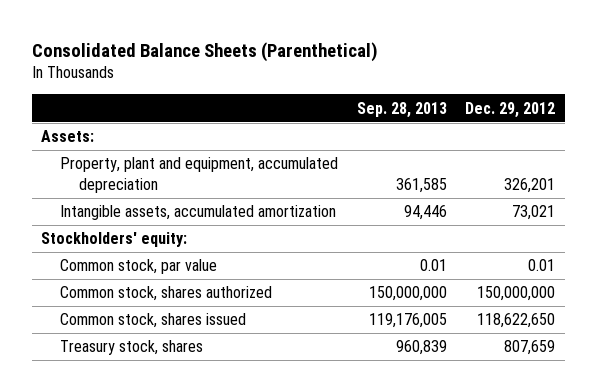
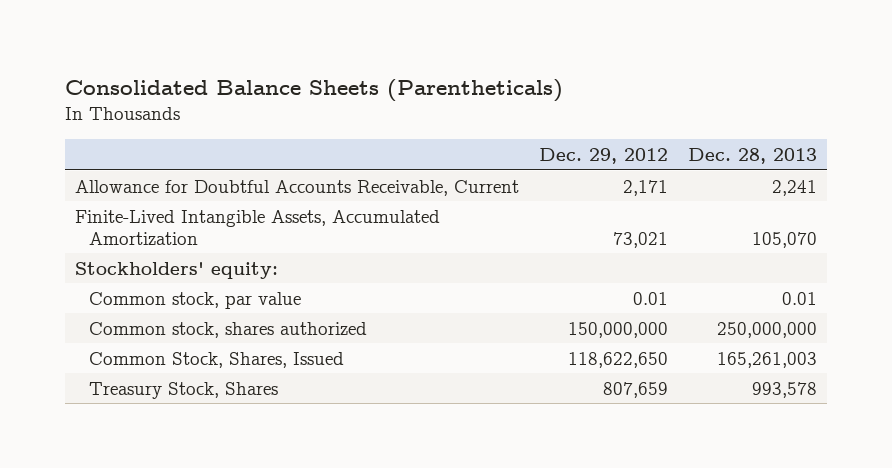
- Consolidated Balance Sheets (Parenthetical)
+ Consolidated Balance Sheets (Parentheticals)
- | Sep. 28, 2013 | Dec. 29, 2012
+ | Dec. 29, 2012 | Dec. 28, 2013
- Assets:
- Property, plant and equipment, accumulated depreciation | 361,585 | 326,201
- Intangible assets, accumulated amortization | 94,446 | 73,021
+ Allowance for Doubtful Accounts Receivable, Current | 2,171 | 2,241
+ Finite-Lived Intangible Assets, Accumulated Amortization | 73,021 | 105,070
- Common stock, shares issued | 119,176,005 | 118,622,650
- Treasury stock, shares | 960,839 | 807,659
+ Common Stock, Shares, Issued | 118,622,650 | 165,261,003
+ Treasury Stock, Shares | 807,659 | 993,578

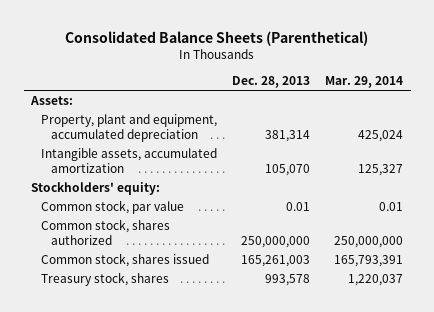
- Consolidated Balance Sheets (Parentheticals)
+ Consolidated Balance Sheets (Parenthetical)
- | Dec. 29, 2012 | Dec. 28, 2013
+ | Dec. 28, 2013 | Mar. 29, 2014
- Allowance for Doubtful Accounts Receivable, Current | 2,171 | 2,241
- Finite-Lived Intangible Assets, Accumulated Amortization | 73,021 | 105,070
+ Assets:
+ Property, plant and equipment, accumulated depreciation | 381,314 | 425,024
+ Intangible assets, accumulated amortization | 105,070 | 125,327
- Common Stock, Shares, Issued | 118,622,650 | 165,261,003
- Treasury Stock, Shares | 807,659 | 993,578
+ Common stock, shares issued | 165,261,003 | 165,793,391
+ Treasury stock, shares | 993,578 | 1,220,037

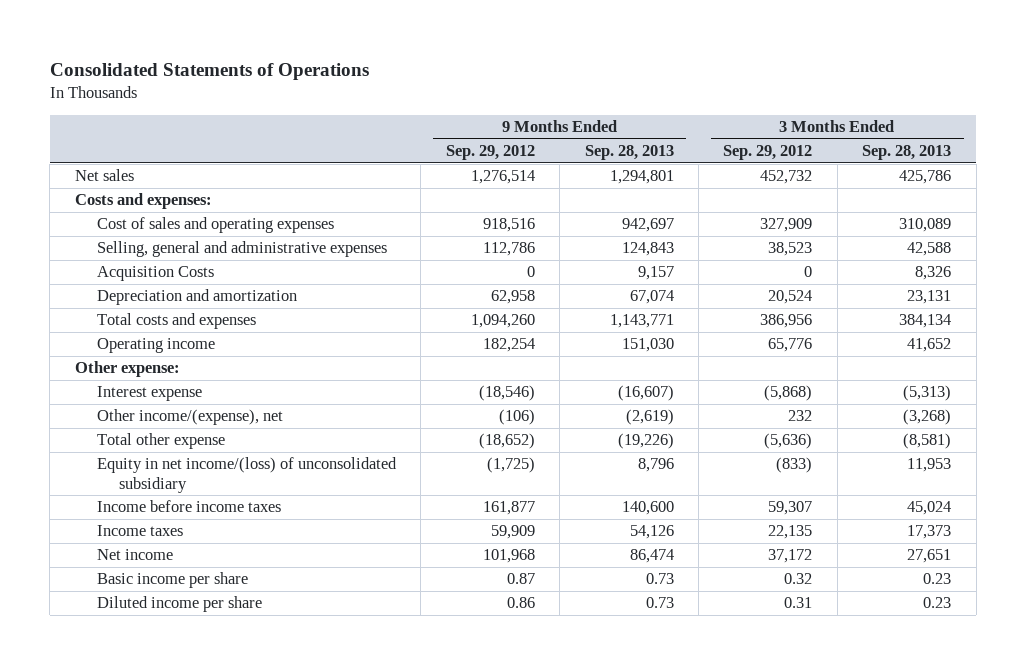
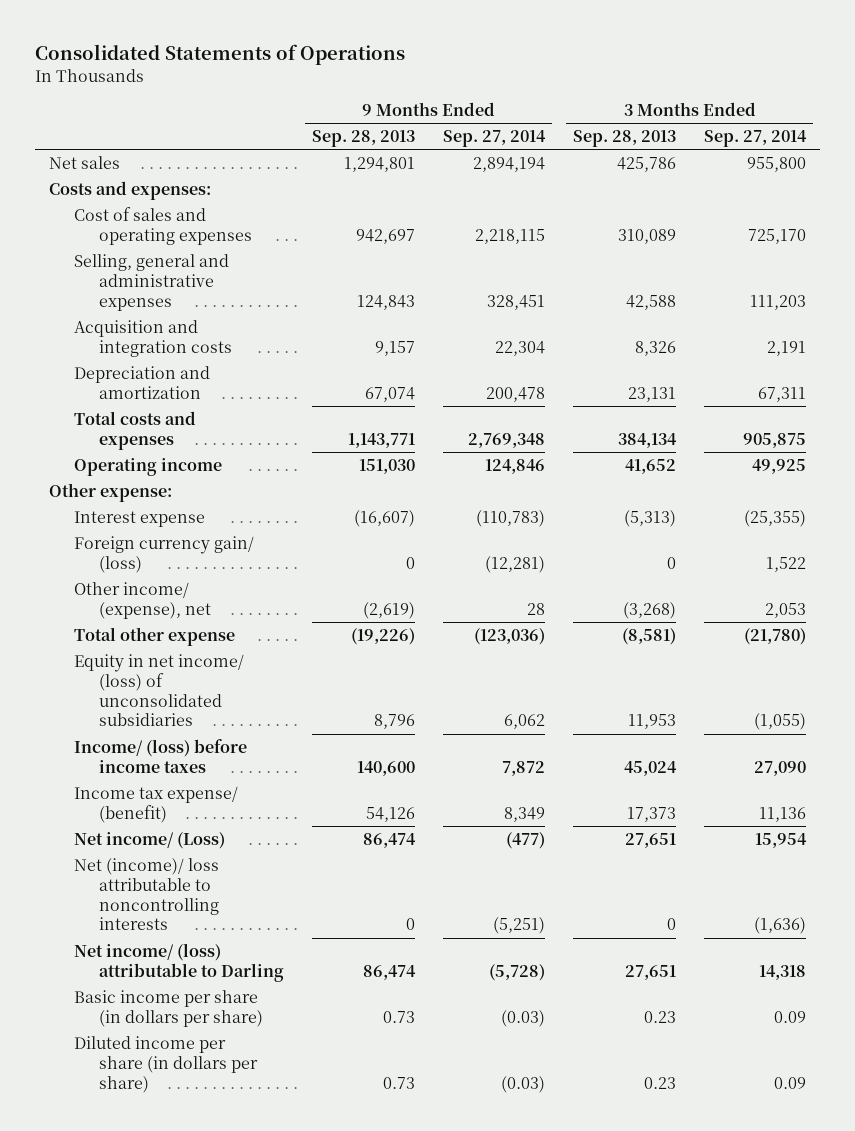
- | 9 Months Ended Sep. 29, 2012 | 9 Months Ended Sep. 28, 2013 | 3 Months Ended Sep. 29, 2012 | 3 Months Ended Sep. 28, 2013
+ | 9 Months Ended Sep. 28, 2013 | 9 Months Ended Sep. 27, 2014 | 3 Months Ended Sep. 28, 2013 | 3 Months Ended Sep. 27, 2014
- Acquisition Costs | 0 | 9,157 | 0 | 8,326
+ Acquisition and integration costs | 9,157 | 22,304 | 8,326 | 2,191
- Other income/(expense), net | (106) | (2,619) | 232 | (3,268)
+ Foreign currency gain/ (loss) | 0 | (12,281) | 0 | 1,522
+ Other income/ (expense), net | (2,619) | 28 | (3,268) | 2,053
- Equity in net income/(loss) of unconsolidated subsidiary | (1,725) | 8,796 | (833) | 11,953
- Income before income taxes | 161,877 | 140,600 | 59,307 | 45,024
- Income taxes | 59,909 | 54,126 | 22,135 | 17,373
- Net income | 101,968 | 86,474 | 37,172 | 27,651
- Basic income per share | 0.87 | 0.73 | 0.32 | 0.23
- Diluted income per share | 0.86 | 0.73 | 0.31 | 0.23
+ Equity in net income/ (loss) of unconsolidated subsidiaries | 8,796 | 6,062 | 11,953 | (1,055)
+ Income/ (loss) before income taxes | 140,600 | 7,872 | 45,024 | 27,090
+ Income tax expense/ (benefit) | 54,126 | 8,349 | 17,373 | 11,136
+ Net income/ (Loss) | 86,474 | (477) | 27,651 | 15,954
+ Net (income)/ loss attributable to noncontrolling interests | 0 | (5,251) | 0 | (1,636)
+ Net income/ (loss) attributable to Darling | 86,474 | (5,728) | 27,651 | 14,318
+ Basic income per share (in dollars per share) | 0.73 | (0.03) | 0.23 | 0.09
+ Diluted income per share (in dollars per share) | 0.73 | (0.03) | 0.23 | 0.09

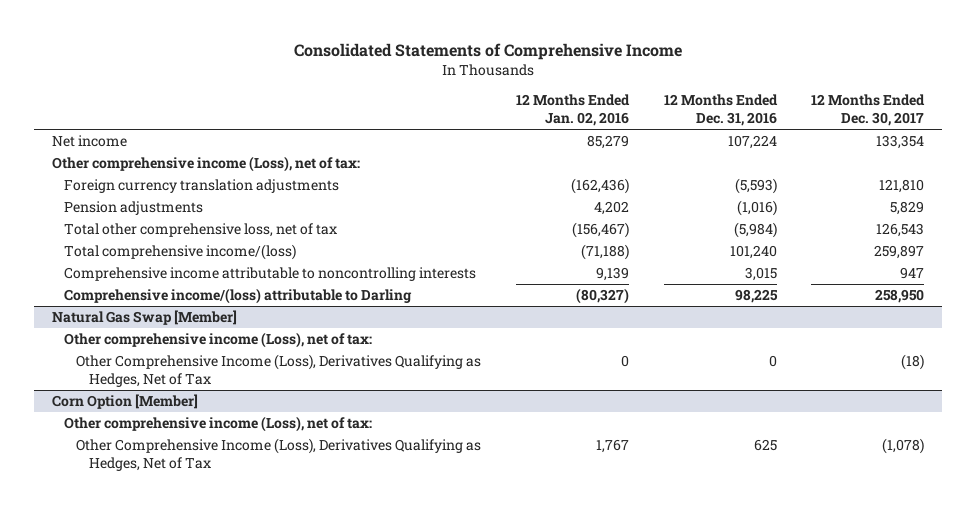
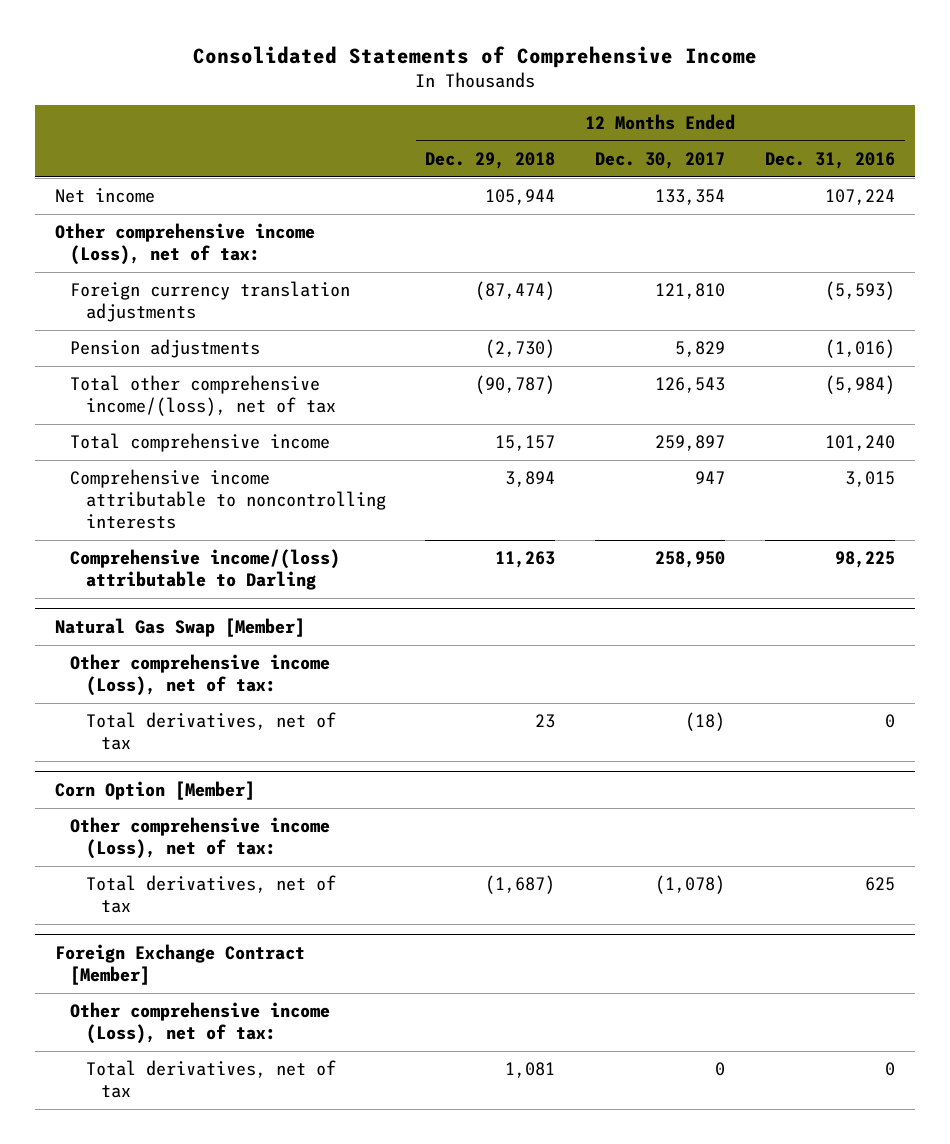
- | 12 Months Ended Jan. 02, 2016 | 12 Months Ended Dec. 31, 2016 | 12 Months Ended Dec. 30, 2017
+ | 12 Months Ended Dec. 29, 2018 | 12 Months Ended Dec. 30, 2017 | 12 Months Ended Dec. 31, 2016
- Total other comprehensive loss, net of tax | (156,467) | (5,984) | 126,543
- Total comprehensive income/(loss) | (71,188) | 101,240 | 259,897
+ Total other comprehensive income/(loss), net of tax | (90,787) | 126,543 | (5,984)
+ Total comprehensive income | 15,157 | 259,897 | 101,240
@ Natural Gas Swap [Member]
- Other Comprehensive Income (Loss), Derivatives Qualifying as Hedges, Net of Tax | 0 | 0 | (18)
+ Total derivatives, net of tax | 23 | (18) | 0
@ Corn Option [Member]
- Other Comprehensive Income (Loss), Derivatives Qualifying as Hedges, Net of Tax | 1,767 | 625 | (1,078)
+ Total derivatives, net of tax | (1,687) | (1,078) | 625
+ Foreign Exchange Contract [Member]
+ Other comprehensive income (Loss), net of tax:
+ Total derivatives, net of tax | 1,081 | 0 | 0

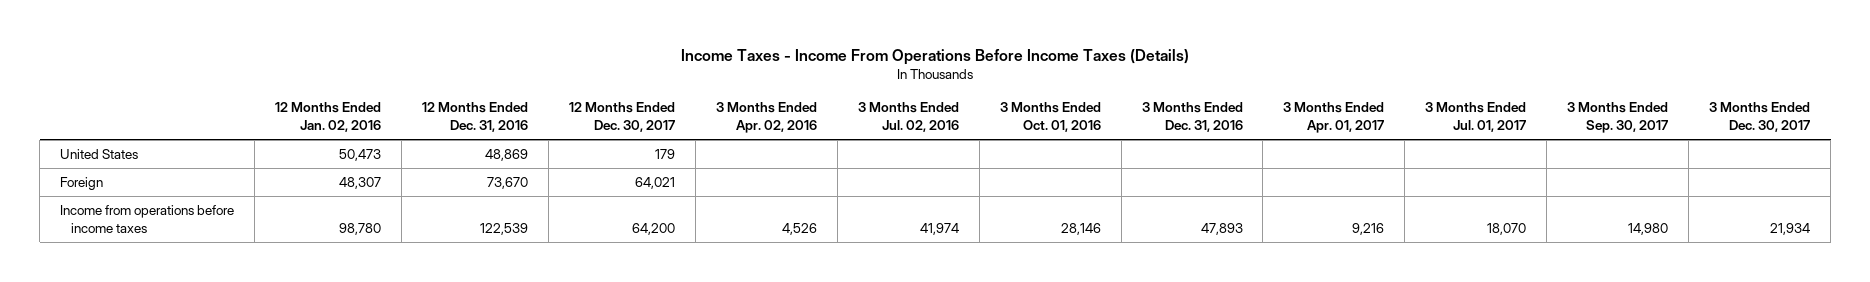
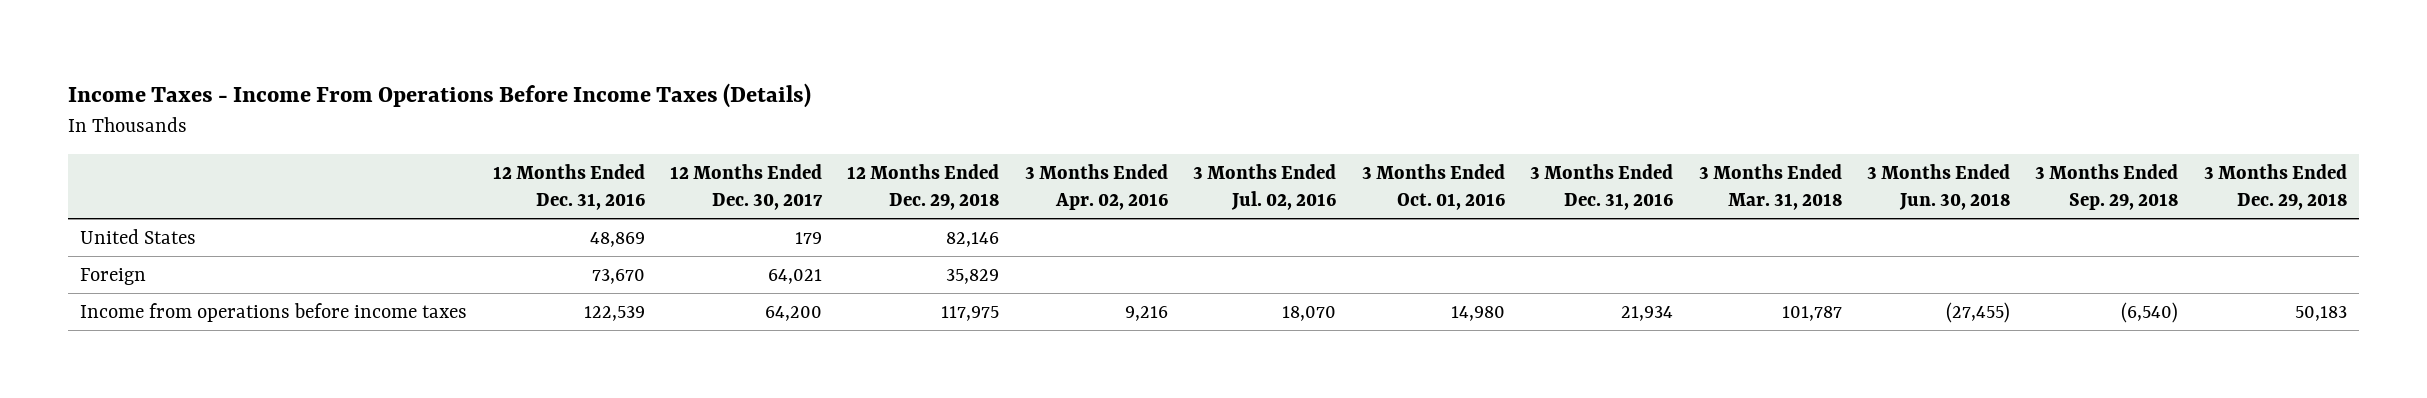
- | 12 Months Ended Jan. 02, 2016 | 12 Months Ended Dec. 31, 2016 | 12 Months Ended Dec. 30, 2017 | 3 Months Ended Apr. 02, 2016 | 3 Months Ended Jul. 02, 2016 | 3 Months Ended Oct. 01, 2016 | 3 Months Ended Dec. 31, 2016 | 3 Months Ended Apr. 01, 2017 | 3 Months Ended Jul. 01, 2017 | 3 Months Ended Sep. 30, 2017 | 3 Months Ended Dec. 30, 2017
+ | 12 Months Ended Dec. 31, 2016 | 12 Months Ended Dec. 30, 2017 | 12 Months Ended Dec. 29, 2018 | 3 Months Ended Apr. 02, 2016 | 3 Months Ended Jul. 02, 2016 | 3 Months Ended Oct. 01, 2016 | 3 Months Ended Dec. 31, 2016 | 3 Months Ended Mar. 31, 2018 | 3 Months Ended Jun. 30, 2018 | 3 Months Ended Sep. 29, 2018 | 3 Months Ended Dec. 29, 2018
- Income from operations before income taxes | 98,780 | 122,539 | 64,200 | 4,526 | 41,974 | 28,146 | 47,893 | 9,216 | 18,070 | 14,980 | 21,934
+ Income from operations before income taxes | 122,539 | 64,200 | 117,975 | 9,216 | 18,070 | 14,980 | 21,934 | 101,787 | (27,455) | (6,540) | 50,183

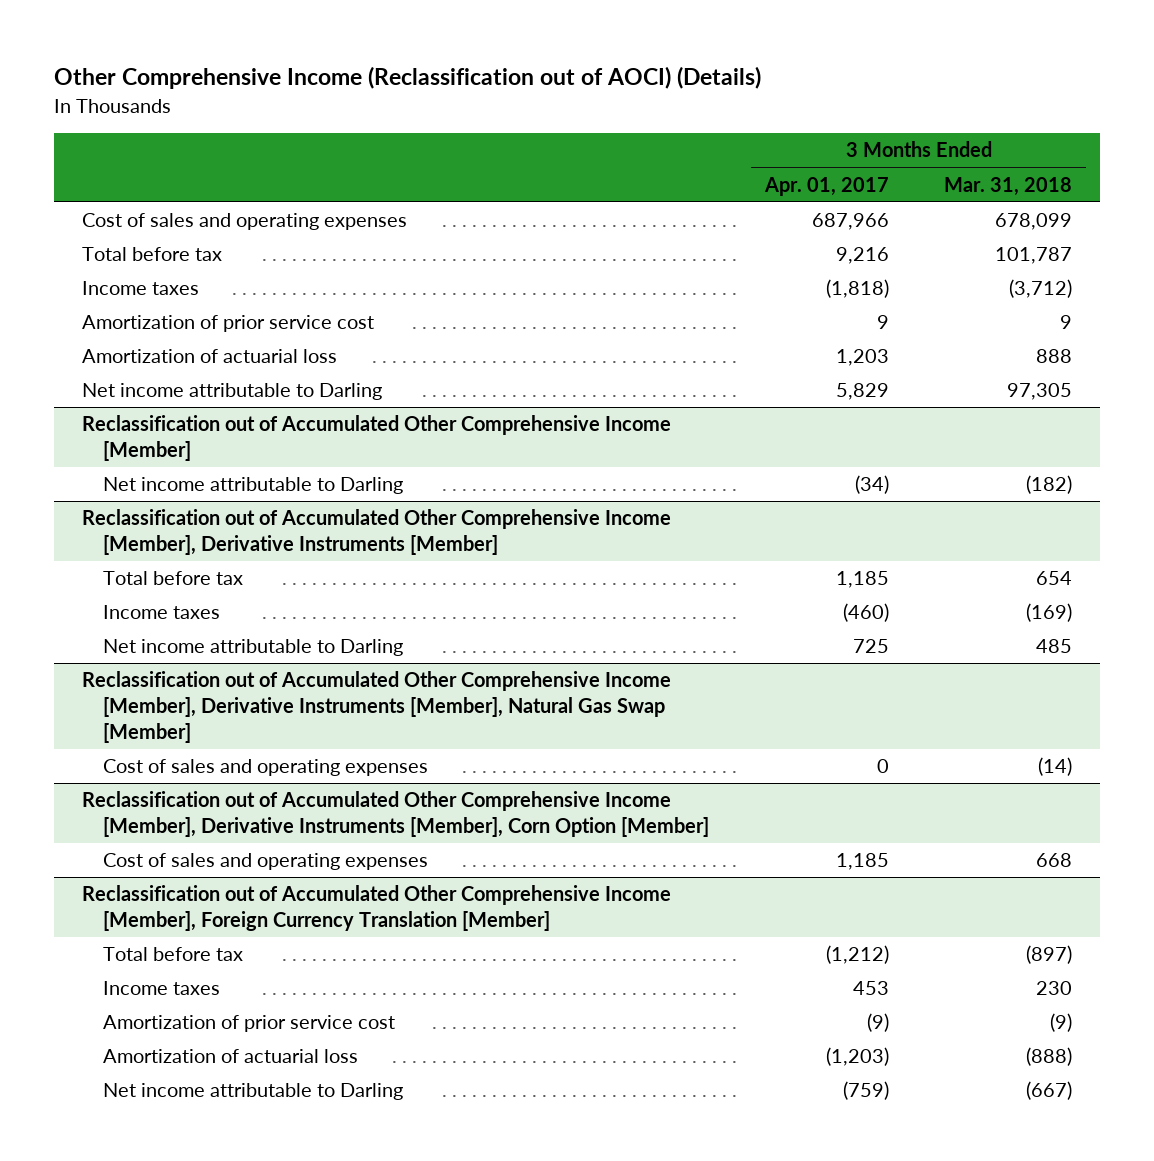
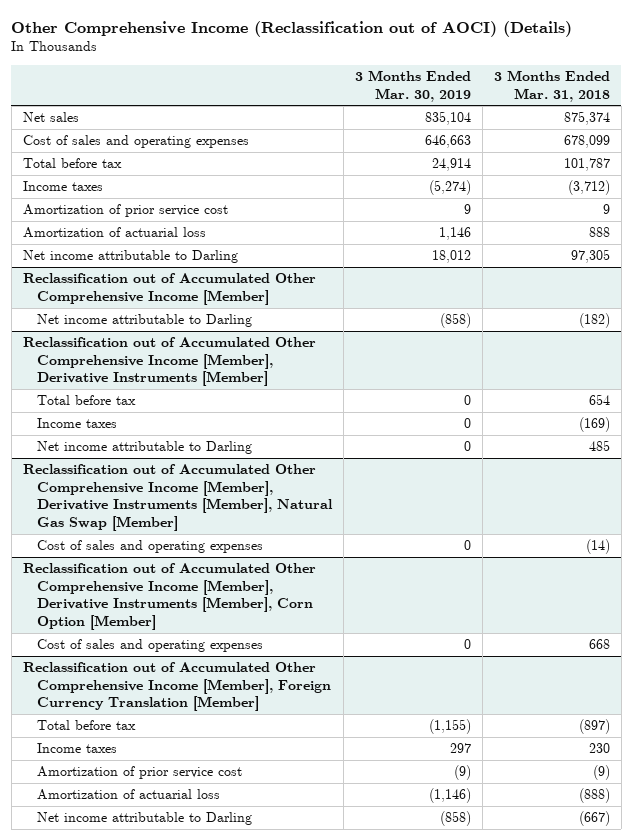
- | 3 Months Ended Apr. 01, 2017 | 3 Months Ended Mar. 31, 2018
+ | 3 Months Ended Mar. 30, 2019 | 3 Months Ended Mar. 31, 2018
+ Net sales | 835,104 | 875,374

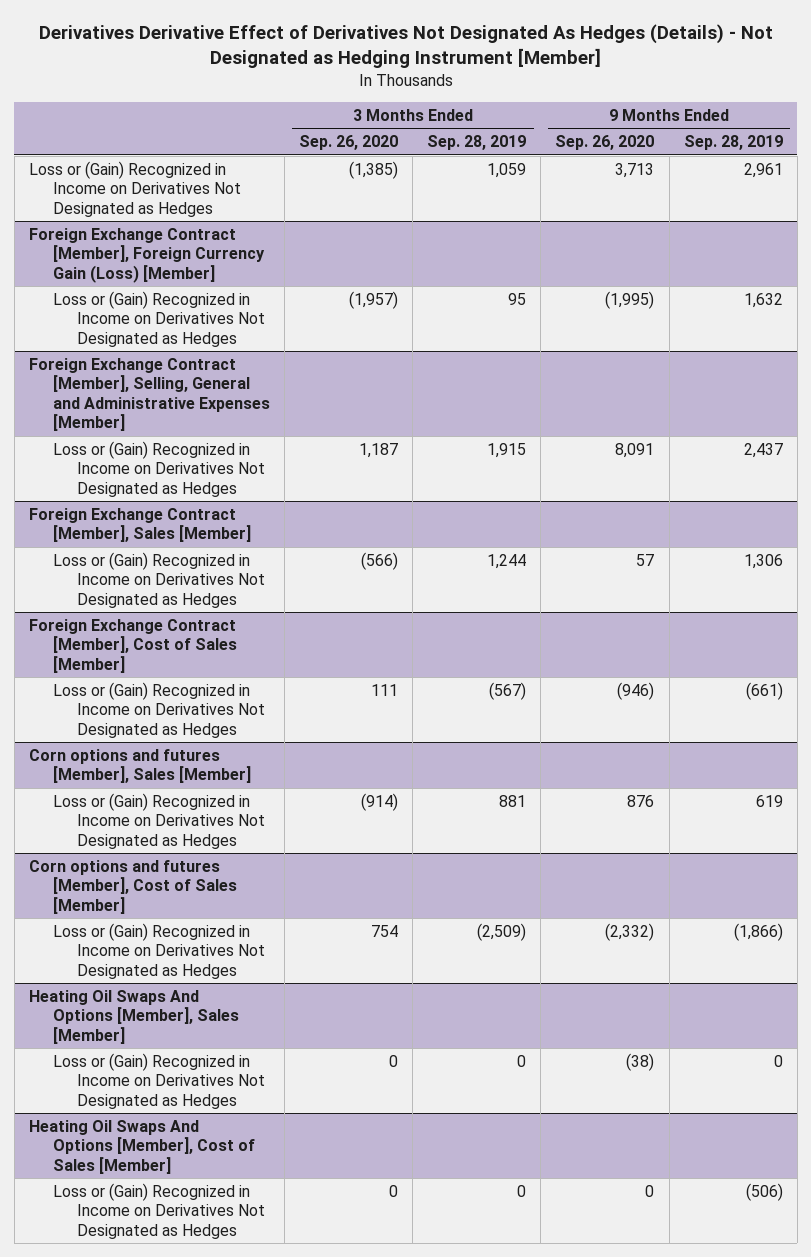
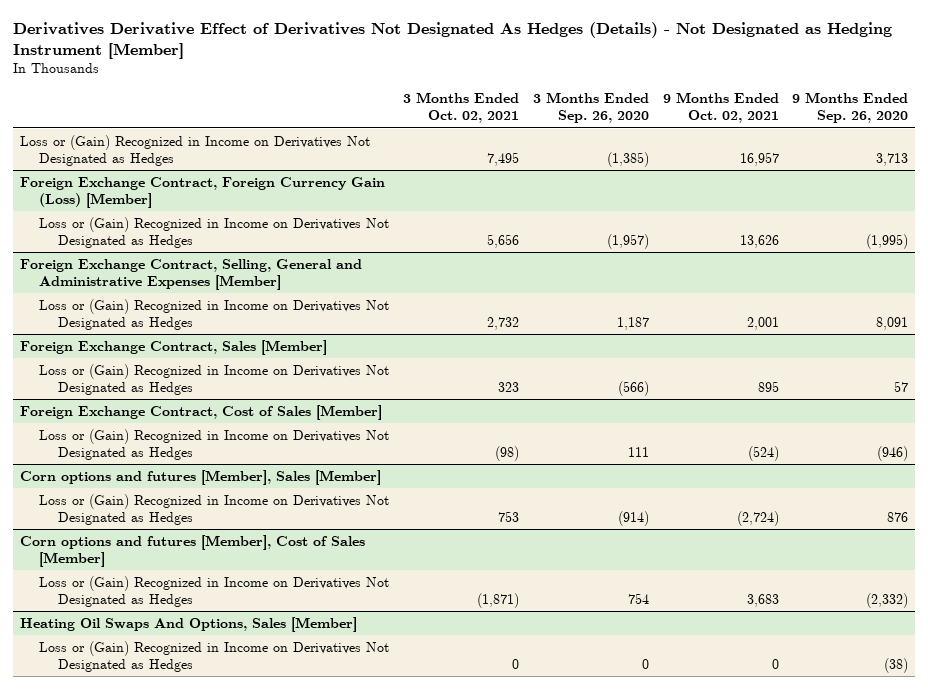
- | 3 Months Ended Sep. 26, 2020 | 3 Months Ended Sep. 28, 2019 | 9 Months Ended Sep. 26, 2020 | 9 Months Ended Sep. 28, 2019
+ | 3 Months Ended Oct. 02, 2021 | 3 Months Ended Sep. 26, 2020 | 9 Months Ended Oct. 02, 2021 | 9 Months Ended Sep. 26, 2020
- Foreign Exchange Contract [Member], Foreign Currency Gain (Loss) [Member]
+ Foreign Exchange Contract, Foreign Currency Gain (Loss) [Member]
- Foreign Exchange Contract [Member], Selling, General and Administrative Expenses [Member]
+ Foreign Exchange Contract, Selling, General and Administrative Expenses [Member]
- Foreign Exchange Contract [Member], Sales [Member]
+ Foreign Exchange Contract, Sales [Member]
- Foreign Exchange Contract [Member], Cost of Sales [Member]
+ Foreign Exchange Contract, Cost of Sales [Member]
- Heating Oil Swaps And Options [Member], Sales [Member]
+ Heating Oil Swaps And Options, Sales [Member]
- Heating Oil Swaps And Options [Member], Cost of Sales [Member]
- Loss or (Gain) Recognized in Income on Derivatives Not Designated as Hedges | 0 | 0 | 0 | (506)

